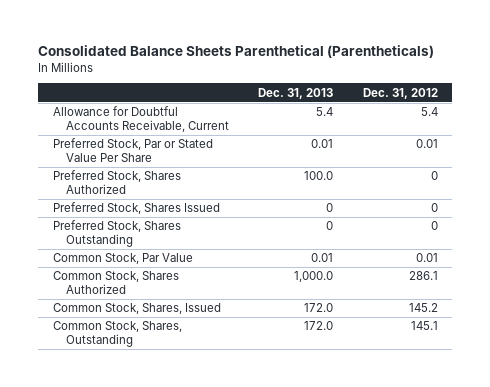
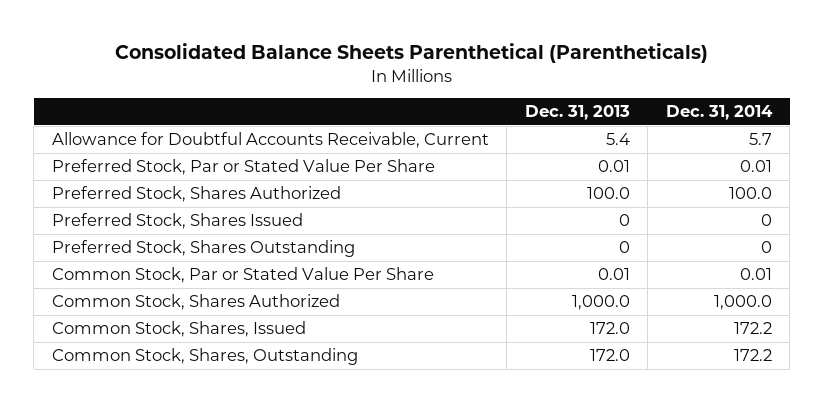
- | Dec. 31, 2013 | Dec. 31, 2012
+ | Dec. 31, 2013 | Dec. 31, 2014
- Common Stock, Par Value | 0.01 | 0.01
+ Common Stock, Par or Stated Value Per Share | 0.01 | 0.01

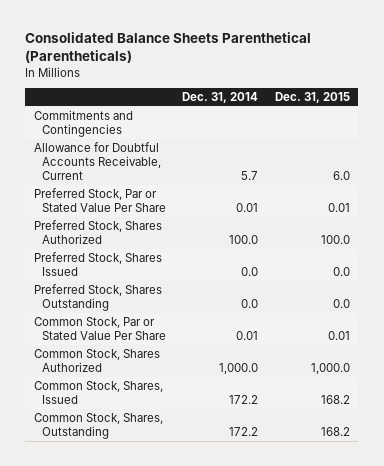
- | Dec. 31, 2013 | Dec. 31, 2014
+ | Dec. 31, 2014 | Dec. 31, 2015
+ Commitments and Contingencies
- Preferred Stock, Shares Issued | 0 | 0
- Preferred Stock, Shares Outstanding | 0 | 0
+ Preferred Stock, Shares Issued | 0.0 | 0.0
+ Preferred Stock, Shares Outstanding | 0.0 | 0.0

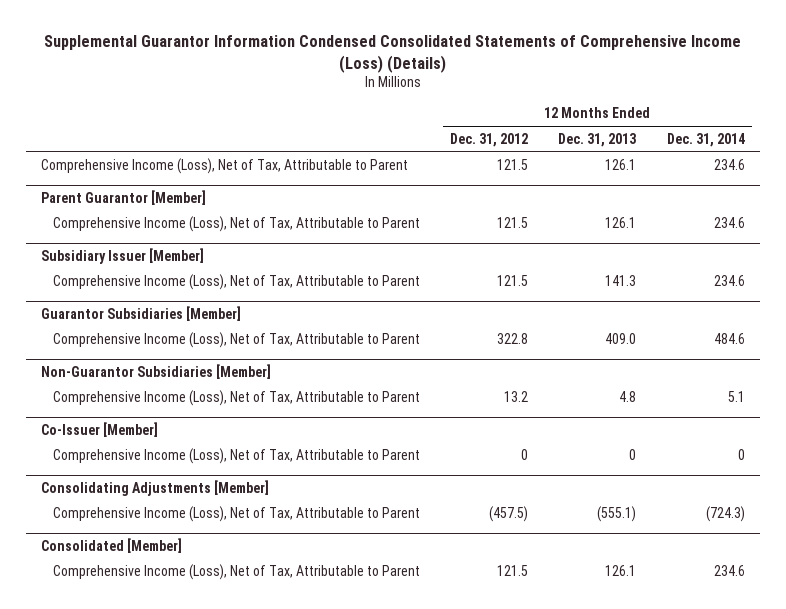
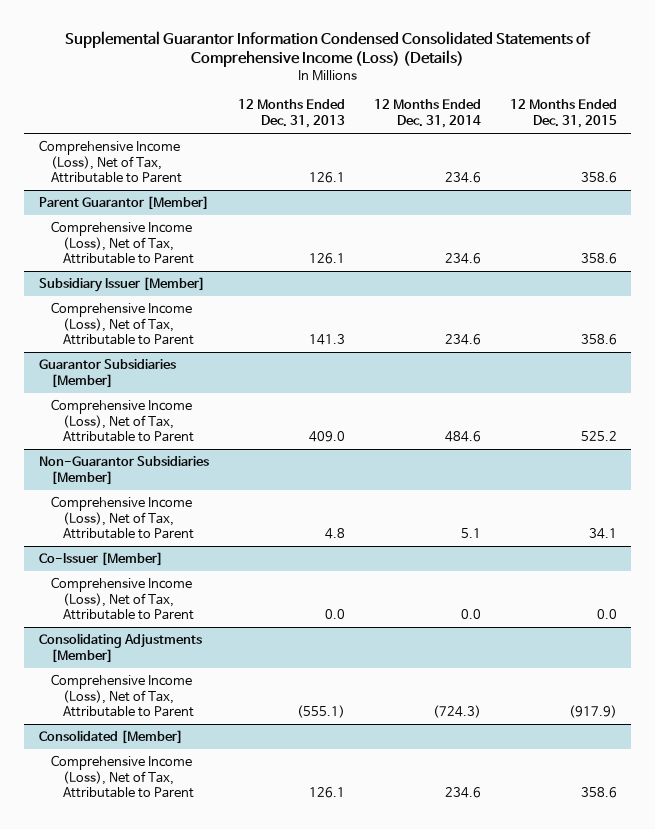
- | 12 Months Ended Dec. 31, 2012 | 12 Months Ended Dec. 31, 2013 | 12 Months Ended Dec. 31, 2014
+ | 12 Months Ended Dec. 31, 2013 | 12 Months Ended Dec. 31, 2014 | 12 Months Ended Dec. 31, 2015
@ Co-Issuer [Member]
- Comprehensive Income (Loss), Net of Tax, Attributable to Parent | 0 | 0 | 0
+ Comprehensive Income (Loss), Net of Tax, Attributable to Parent | 0.0 | 0.0 | 0.0

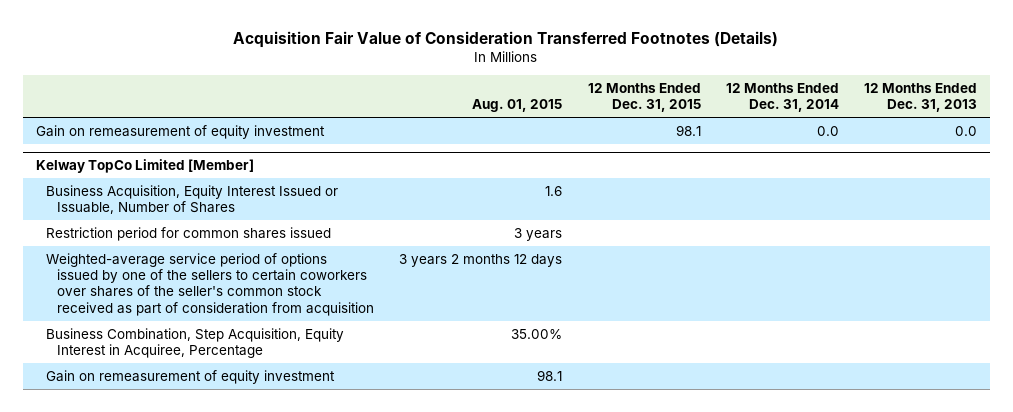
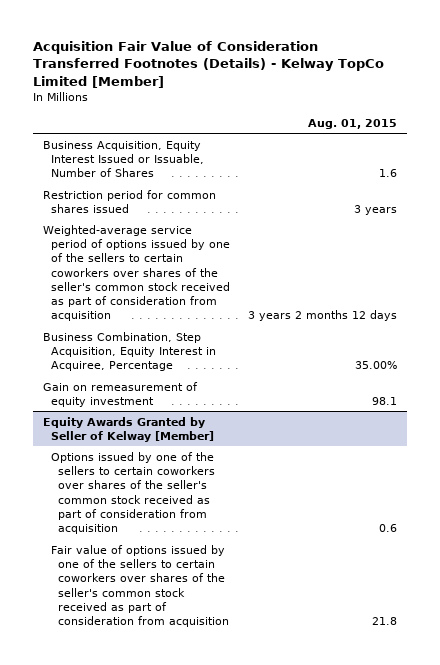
- Acquisition Fair Value of Consideration Transferred Footnotes (Details)
+ Acquisition Fair Value of Consideration Transferred Footnotes (Details) - Kelway TopCo Limited [Member]
- | Aug. 01, 2015 | 12 Months Ended Dec. 31, 2015 | 12 Months Ended Dec. 31, 2014 | 12 Months Ended Dec. 31, 2013
+ | Aug. 01, 2015
- Gain on remeasurement of equity investment | | 98.1 | 0.0 | 0.0
- Kelway TopCo Limited [Member]
+ Equity Awards Granted by Seller of Kelway [Member]
+ Options issued by one of the sellers to certain coworkers over shares of the seller's common stock received as part of consideration from acquisition | 0.6
+ Fair value of options issued by one of the sellers to certain coworkers over shares of the seller's common stock received as part of consideration from acquisition | 21.8

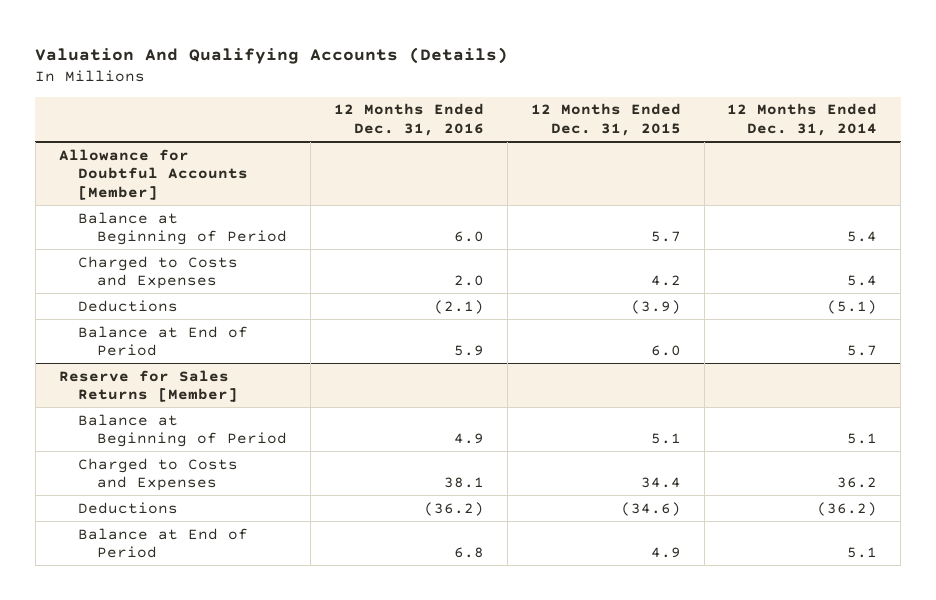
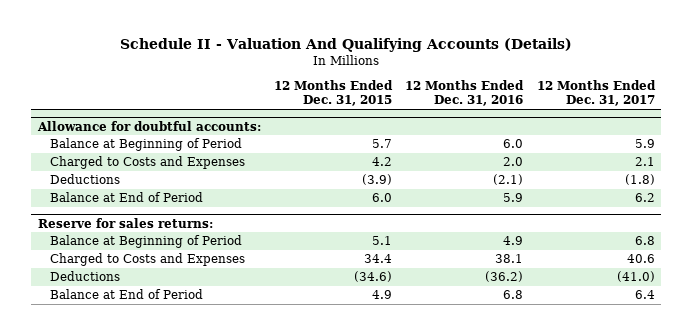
- Valuation And Qualifying Accounts (Details)
+ Schedule II - Valuation And Qualifying Accounts (Details)
- | 12 Months Ended Dec. 31, 2016 | 12 Months Ended Dec. 31, 2015 | 12 Months Ended Dec. 31, 2014
+ | 12 Months Ended Dec. 31, 2015 | 12 Months Ended Dec. 31, 2016 | 12 Months Ended Dec. 31, 2017
- Allowance for Doubtful Accounts [Member]
+ Allowance for doubtful accounts:
- Reserve for Sales Returns [Member]
+ Reserve for sales returns:

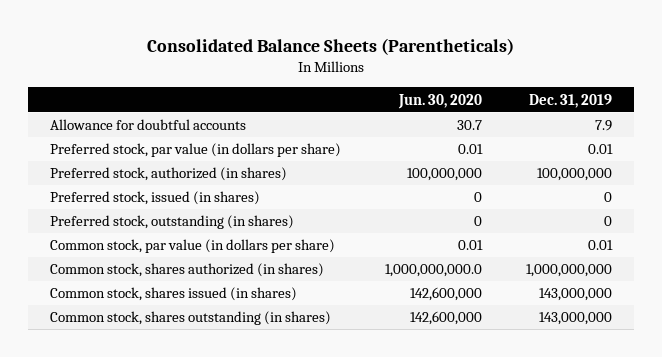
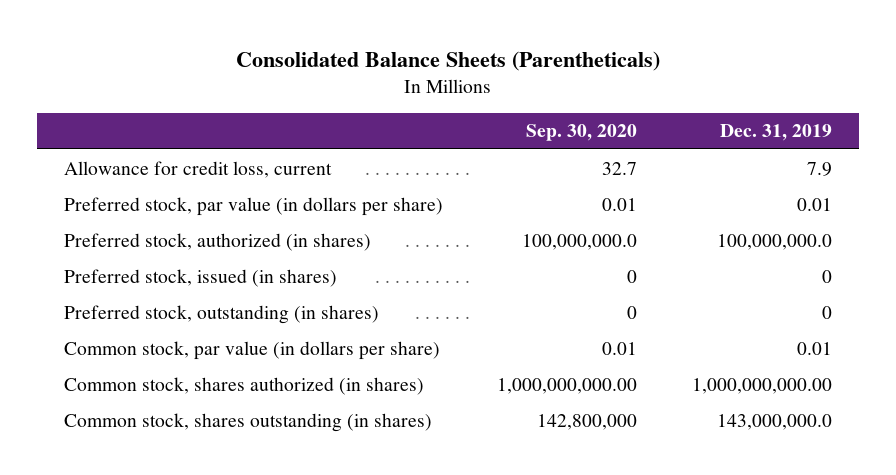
- | Jun. 30, 2020 | Dec. 31, 2019
+ | Sep. 30, 2020 | Dec. 31, 2019
- Allowance for doubtful accounts | 30.7 | 7.9
+ Allowance for credit loss, current | 32.7 | 7.9
- Preferred stock, authorized (in shares) | 100,000,000 | 100,000,000
+ Preferred stock, authorized (in shares) | 100,000,000.0 | 100,000,000.0
- Common stock, shares authorized (in shares) | 1,000,000,000.0 | 1,000,000,000
- Common stock, shares issued (in shares) | 142,600,000 | 143,000,000
- Common stock, shares outstanding (in shares) | 142,600,000 | 143,000,000
+ Common stock, shares authorized (in shares) | 1,000,000,000.00 | 1,000,000,000.00
+ Common stock, shares outstanding (in shares) | 142,800,000 | 143,000,000.0

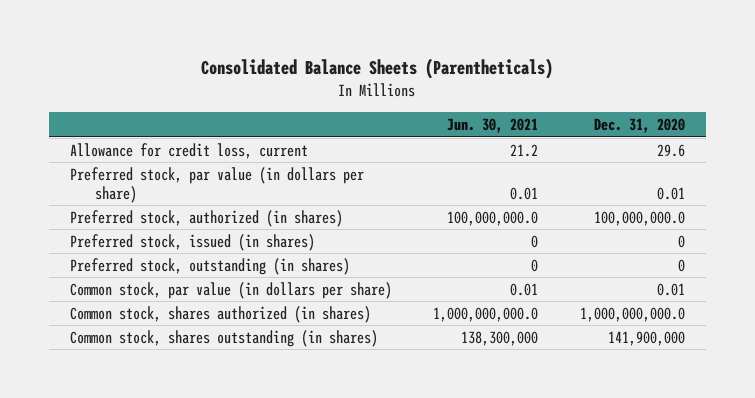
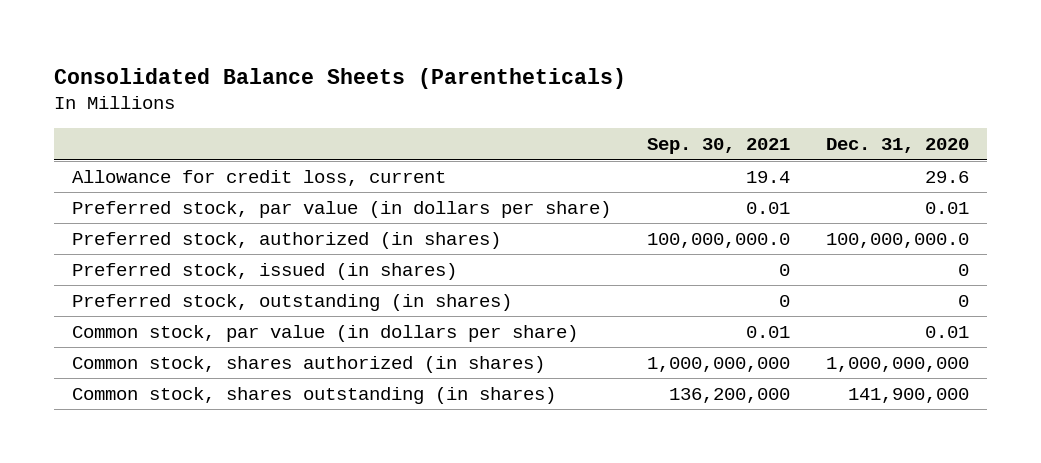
- | Jun. 30, 2021 | Dec. 31, 2020
+ | Sep. 30, 2021 | Dec. 31, 2020
- Common stock, shares authorized (in shares) | 1,000,000,000.0 | 1,000,000,000.0
+ Common stock, shares authorized (in shares) | 1,000,000,000 | 1,000,000,000

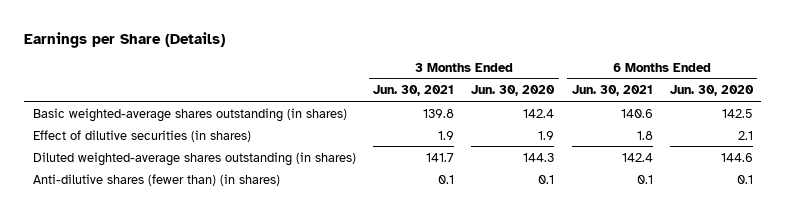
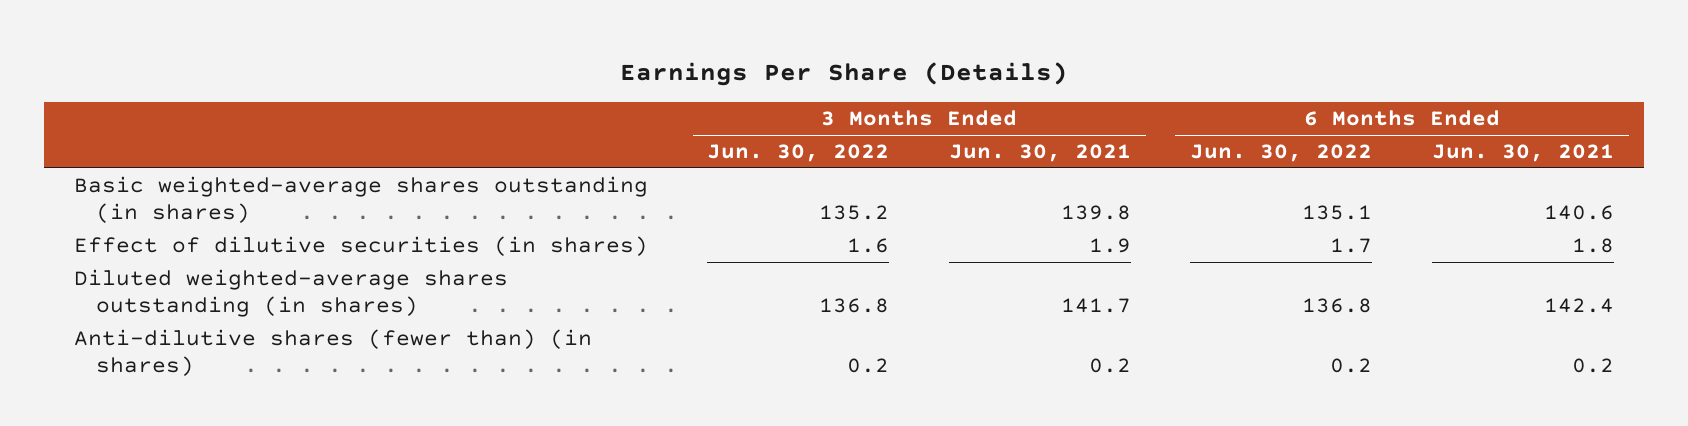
- Earnings per Share (Details)
+ Earnings Per Share (Details)
- | 3 Months Ended Jun. 30, 2021 | 3 Months Ended Jun. 30, 2020 | 6 Months Ended Jun. 30, 2021 | 6 Months Ended Jun. 30, 2020
+ | 3 Months Ended Jun. 30, 2022 | 3 Months Ended Jun. 30, 2021 | 6 Months Ended Jun. 30, 2022 | 6 Months Ended Jun. 30, 2021
- Anti-dilutive shares (fewer than) (in shares) | 0.1 | 0.1 | 0.1 | 0.1
+ Anti-dilutive shares (fewer than) (in shares) | 0.2 | 0.2 | 0.2 | 0.2

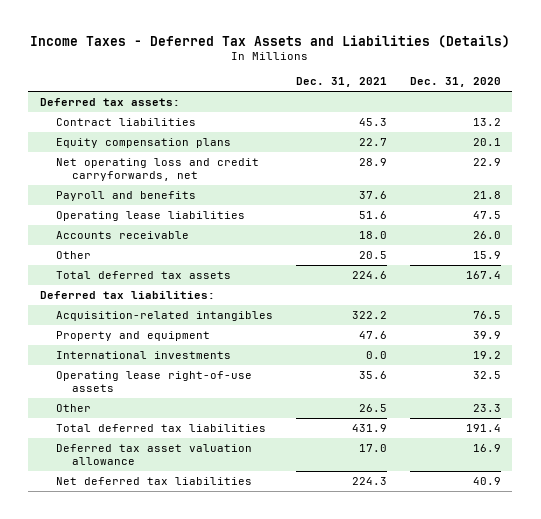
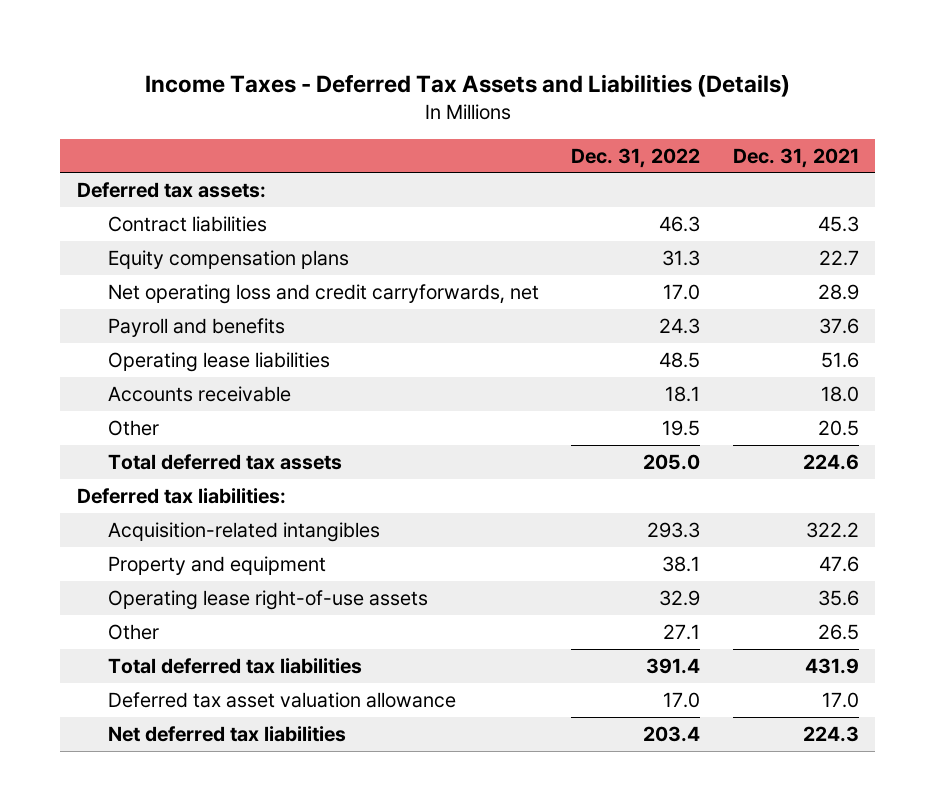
- | Dec. 31, 2021 | Dec. 31, 2020
+ | Dec. 31, 2022 | Dec. 31, 2021
- International investments | 0.0 | 19.2

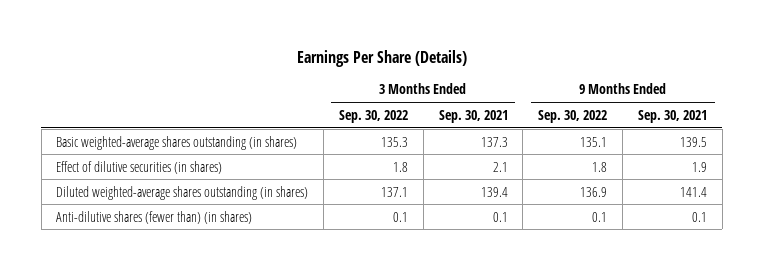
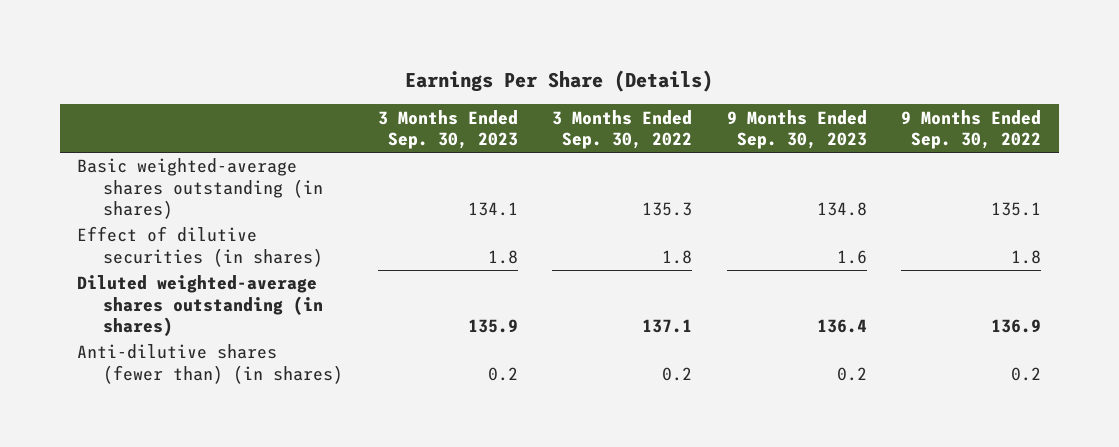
- | 3 Months Ended Sep. 30, 2022 | 3 Months Ended Sep. 30, 2021 | 9 Months Ended Sep. 30, 2022 | 9 Months Ended Sep. 30, 2021
+ | 3 Months Ended Sep. 30, 2023 | 3 Months Ended Sep. 30, 2022 | 9 Months Ended Sep. 30, 2023 | 9 Months Ended Sep. 30, 2022
- Anti-dilutive shares (fewer than) (in shares) | 0.1 | 0.1 | 0.1 | 0.1
+ Anti-dilutive shares (fewer than) (in shares) | 0.2 | 0.2 | 0.2 | 0.2

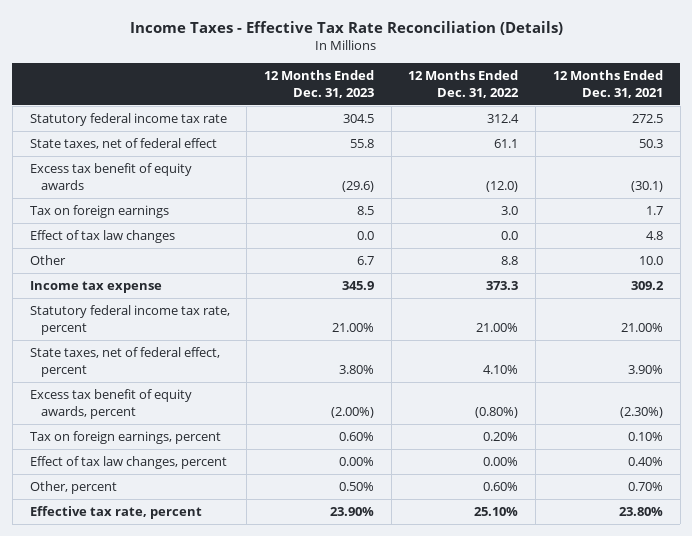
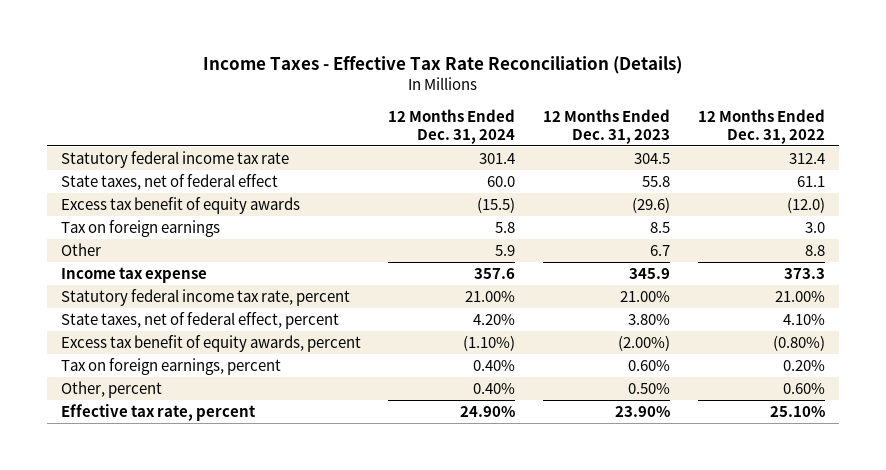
- | 12 Months Ended Dec. 31, 2023 | 12 Months Ended Dec. 31, 2022 | 12 Months Ended Dec. 31, 2021
+ | 12 Months Ended Dec. 31, 2024 | 12 Months Ended Dec. 31, 2023 | 12 Months Ended Dec. 31, 2022
- Effect of tax law changes | 0.0 | 0.0 | 4.8
- Effect of tax law changes, percent | 0.00% | 0.00% | 0.40%

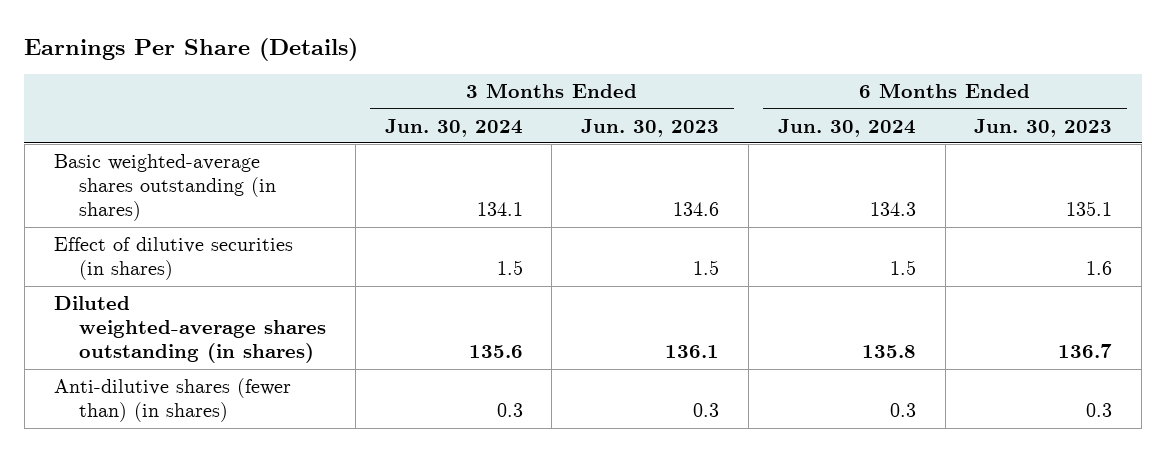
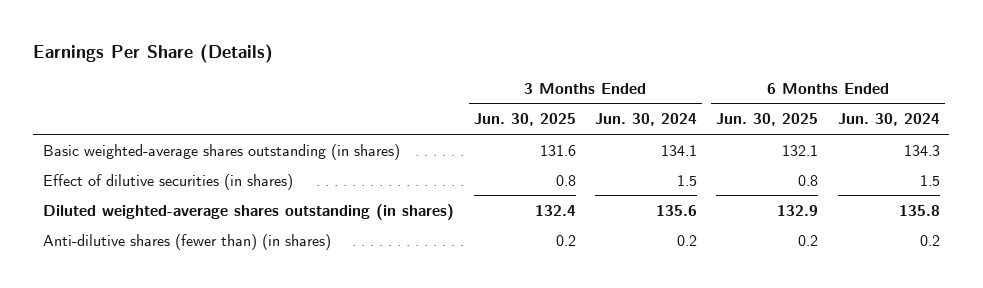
- | 3 Months Ended Jun. 30, 2024 | 3 Months Ended Jun. 30, 2023 | 6 Months Ended Jun. 30, 2024 | 6 Months Ended Jun. 30, 2023
+ | 3 Months Ended Jun. 30, 2025 | 3 Months Ended Jun. 30, 2024 | 6 Months Ended Jun. 30, 2025 | 6 Months Ended Jun. 30, 2024
- Anti-dilutive shares (fewer than) (in shares) | 0.3 | 0.3 | 0.3 | 0.3
+ Anti-dilutive shares (fewer than) (in shares) | 0.2 | 0.2 | 0.2 | 0.2

